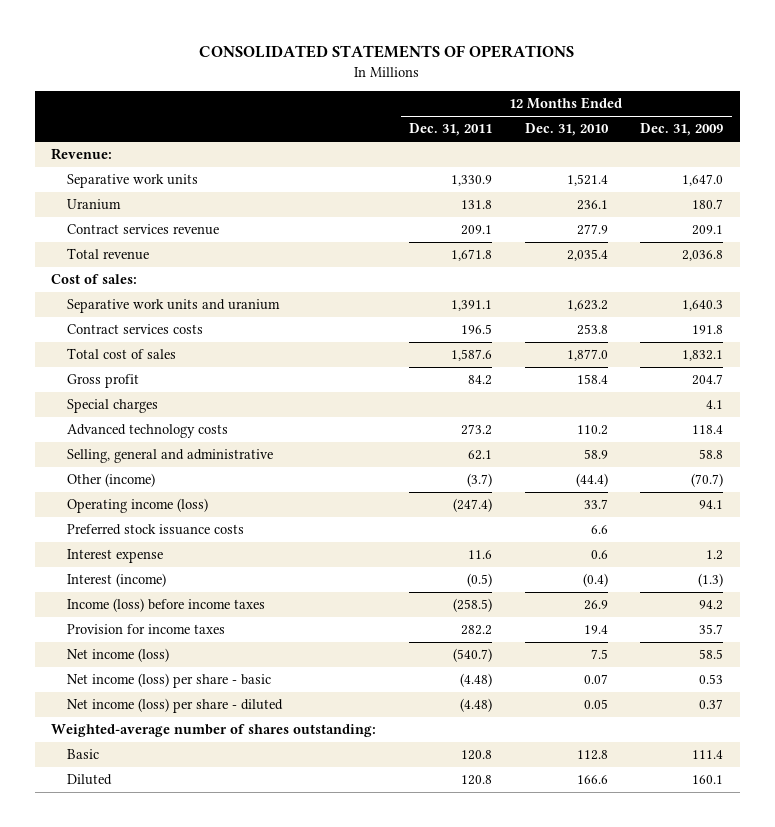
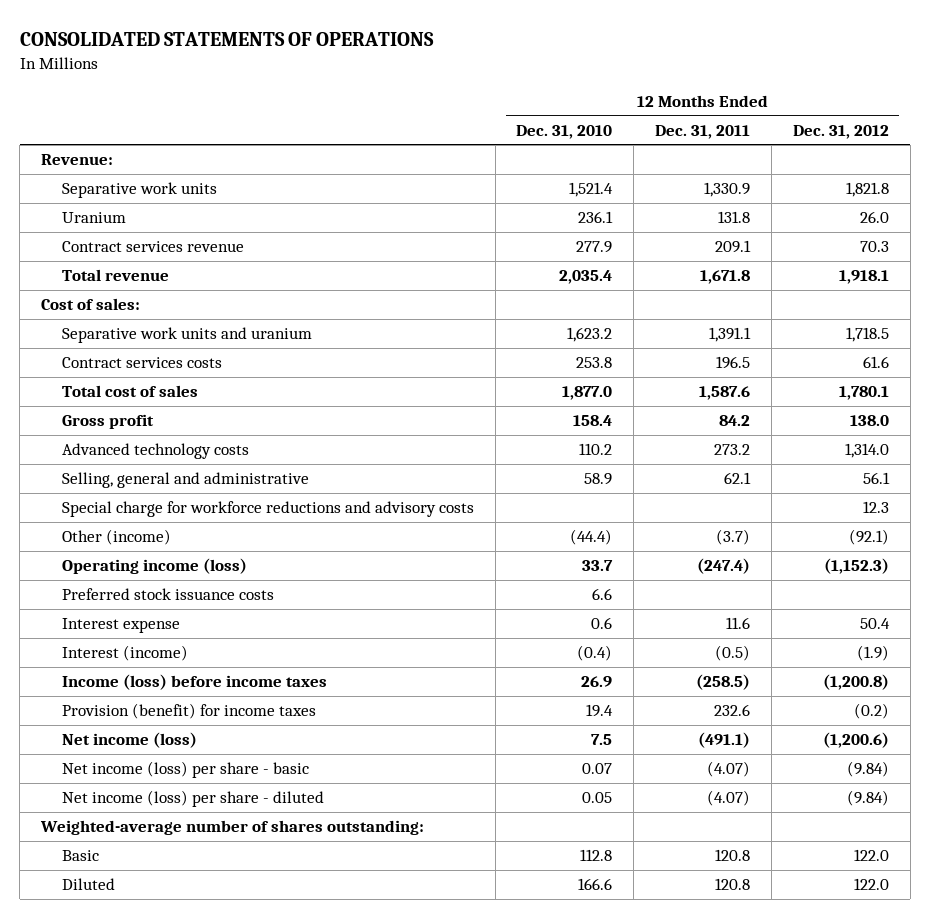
- | 12 Months Ended Dec. 31, 2011 | 12 Months Ended Dec. 31, 2010 | 12 Months Ended Dec. 31, 2009
+ | 12 Months Ended Dec. 31, 2010 | 12 Months Ended Dec. 31, 2011 | 12 Months Ended Dec. 31, 2012
- Special charges | | | 4.1
+ Special charge for workforce reductions and advisory costs | | | 12.3
- Provision for income taxes | 282.2 | 19.4 | 35.7
- Net income (loss) | (540.7) | 7.5 | 58.5
- Net income (loss) per share - basic | (4.48) | 0.07 | 0.53
- Net income (loss) per share - diluted | (4.48) | 0.05 | 0.37
+ Provision (benefit) for income taxes | 19.4 | 232.6 | (0.2)
+ Net income (loss) | 7.5 | (491.1) | (1,200.6)
+ Net income (loss) per share - basic | 0.07 | (4.07) | (9.84)
+ Net income (loss) per share - diluted | 0.05 | (4.07) | (9.84)

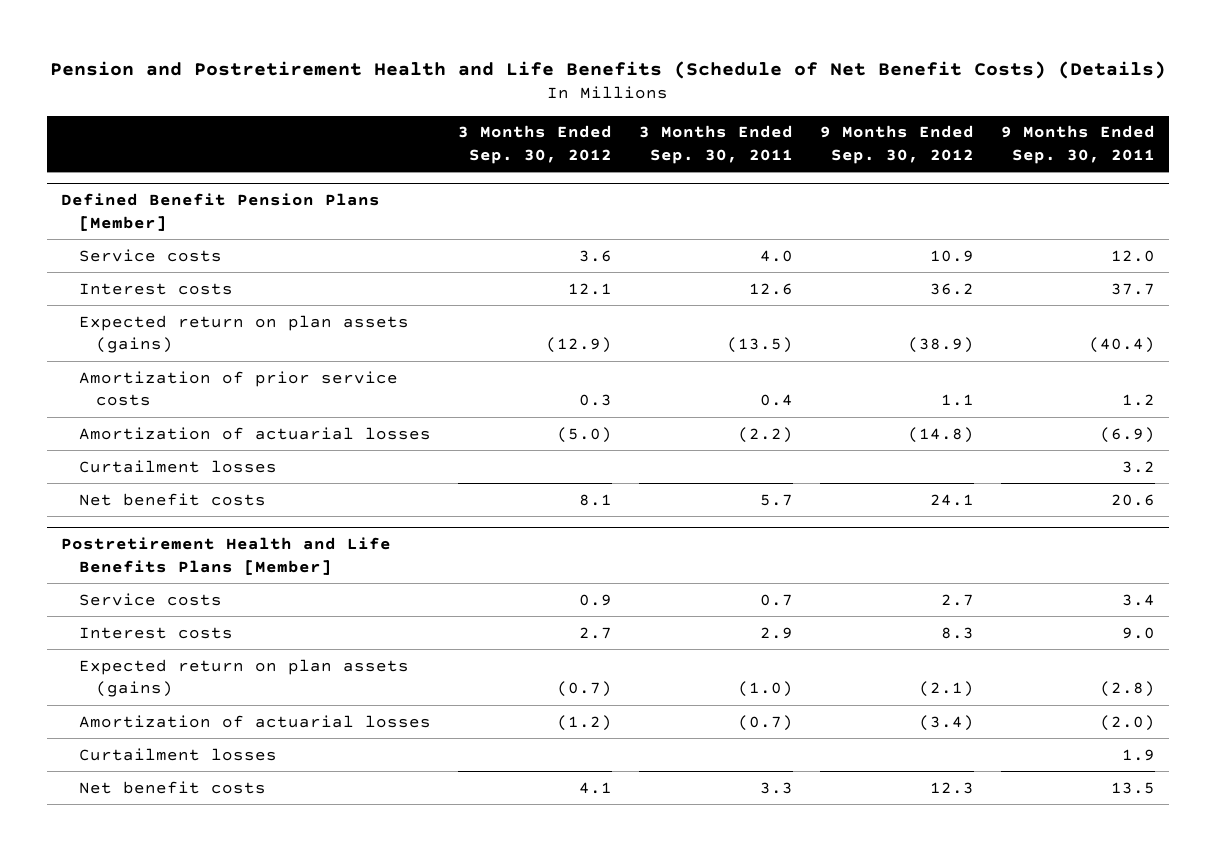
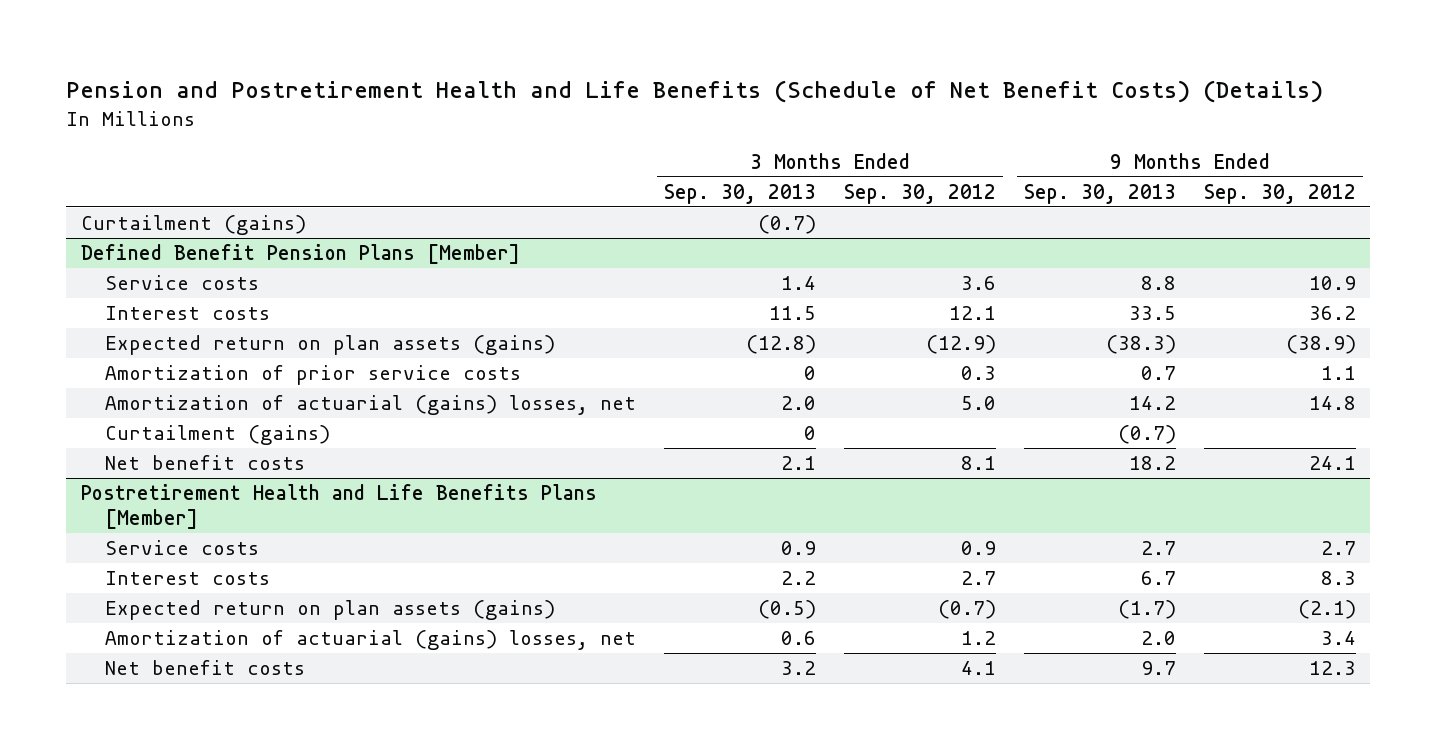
- | 3 Months Ended Sep. 30, 2012 | 3 Months Ended Sep. 30, 2011 | 9 Months Ended Sep. 30, 2012 | 9 Months Ended Sep. 30, 2011
+ | 3 Months Ended Sep. 30, 2013 | 3 Months Ended Sep. 30, 2012 | 9 Months Ended Sep. 30, 2013 | 9 Months Ended Sep. 30, 2012
+ Curtailment (gains) | (0.7) | | |
@ Defined Benefit Pension Plans [Member]
- Amortization of actuarial losses | (5.0) | (2.2) | (14.8) | (6.9)
- Curtailment losses | | | | 3.2
+ Amortization of actuarial (gains) losses, net | 2.0 | 5.0 | 14.2 | 14.8
+ Curtailment (gains) | 0 | | (0.7) |
@ Postretirement Health and Life Benefits Plans [Member]
- Amortization of actuarial losses | (1.2) | (0.7) | (3.4) | (2.0)
- Curtailment losses | | | | 1.9
+ Amortization of actuarial (gains) losses, net | 0.6 | 1.2 | 2.0 | 3.4

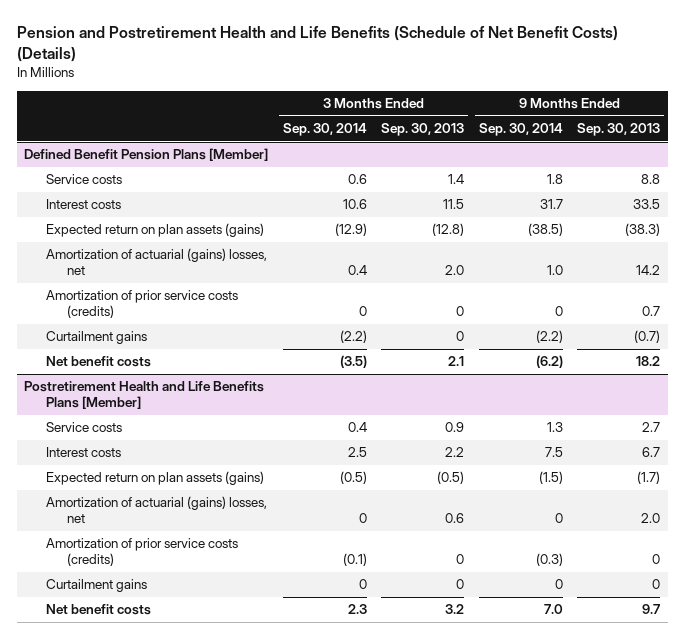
- | 3 Months Ended Sep. 30, 2013 | 3 Months Ended Sep. 30, 2012 | 9 Months Ended Sep. 30, 2013 | 9 Months Ended Sep. 30, 2012
+ | 3 Months Ended Sep. 30, 2014 | 3 Months Ended Sep. 30, 2013 | 9 Months Ended Sep. 30, 2014 | 9 Months Ended Sep. 30, 2013
- Curtailment (gains) | (0.7) | | |
@ Defined Benefit Pension Plans [Member]
- Amortization of prior service costs | 0 | 0.3 | 0.7 | 1.1
- Curtailment (gains) | 0 | | (0.7) |
+ Amortization of prior service costs (credits) | 0 | 0 | 0 | 0.7
+ Curtailment gains | (2.2) | 0 | (2.2) | (0.7)
@ Postretirement Health and Life Benefits Plans [Member]
+ Amortization of prior service costs (credits) | (0.1) | 0 | (0.3) | 0
+ Curtailment gains | 0 | 0 | 0 | 0

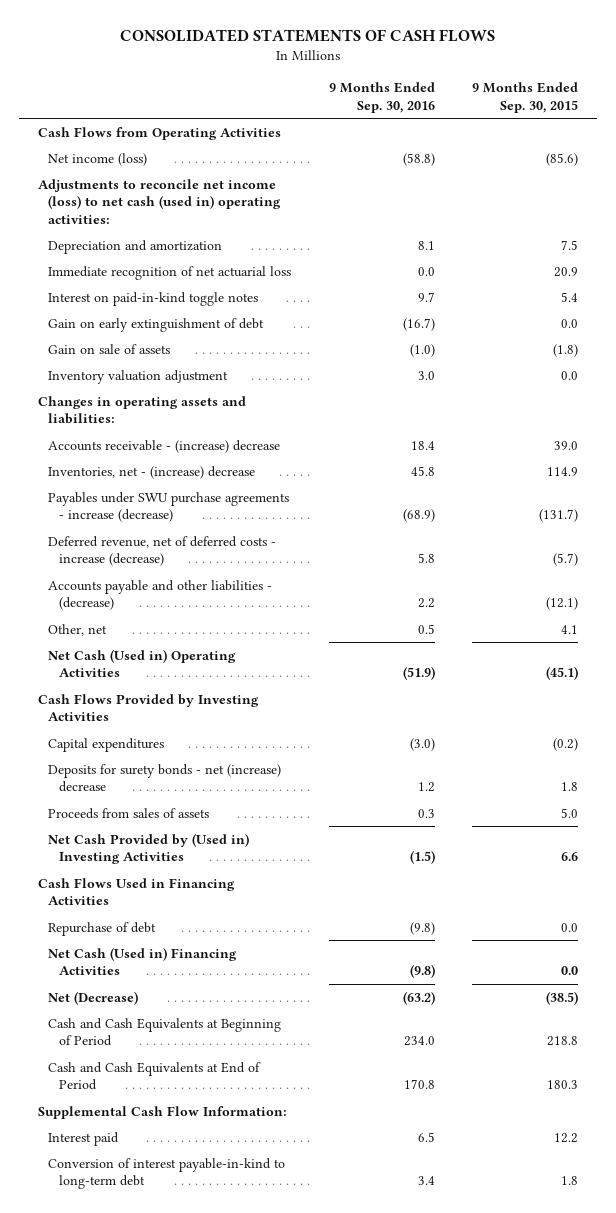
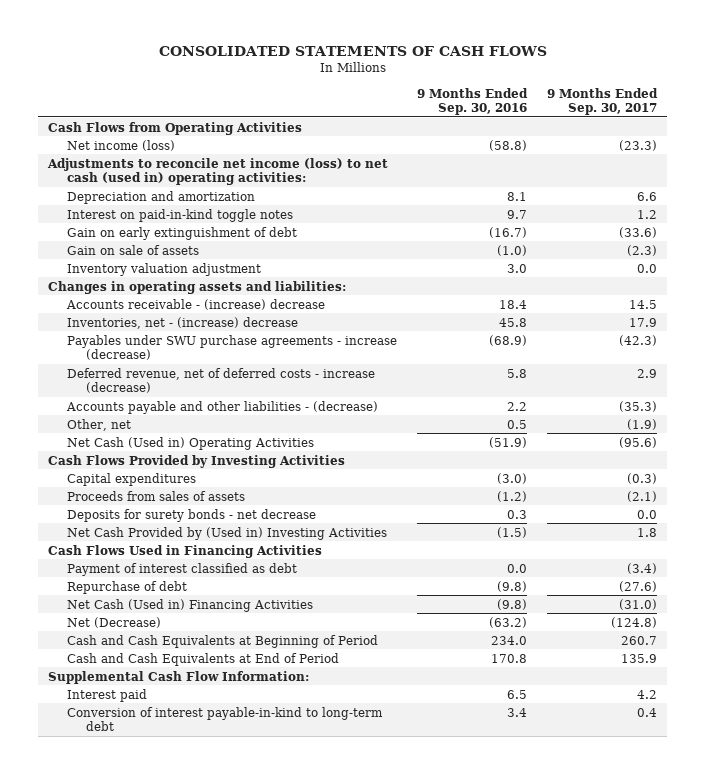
- | 9 Months Ended Sep. 30, 2016 | 9 Months Ended Sep. 30, 2015
+ | 9 Months Ended Sep. 30, 2016 | 9 Months Ended Sep. 30, 2017
- Immediate recognition of net actuarial loss | 0.0 | 20.9
- Deposits for surety bonds - net (increase) decrease | 1.2 | 1.8
- Proceeds from sales of assets | 0.3 | 5.0
+ Proceeds from sales of assets | (1.2) | (2.1)
+ Deposits for surety bonds - net decrease | 0.3 | 0.0
+ Payment of interest classified as debt | 0.0 | (3.4)

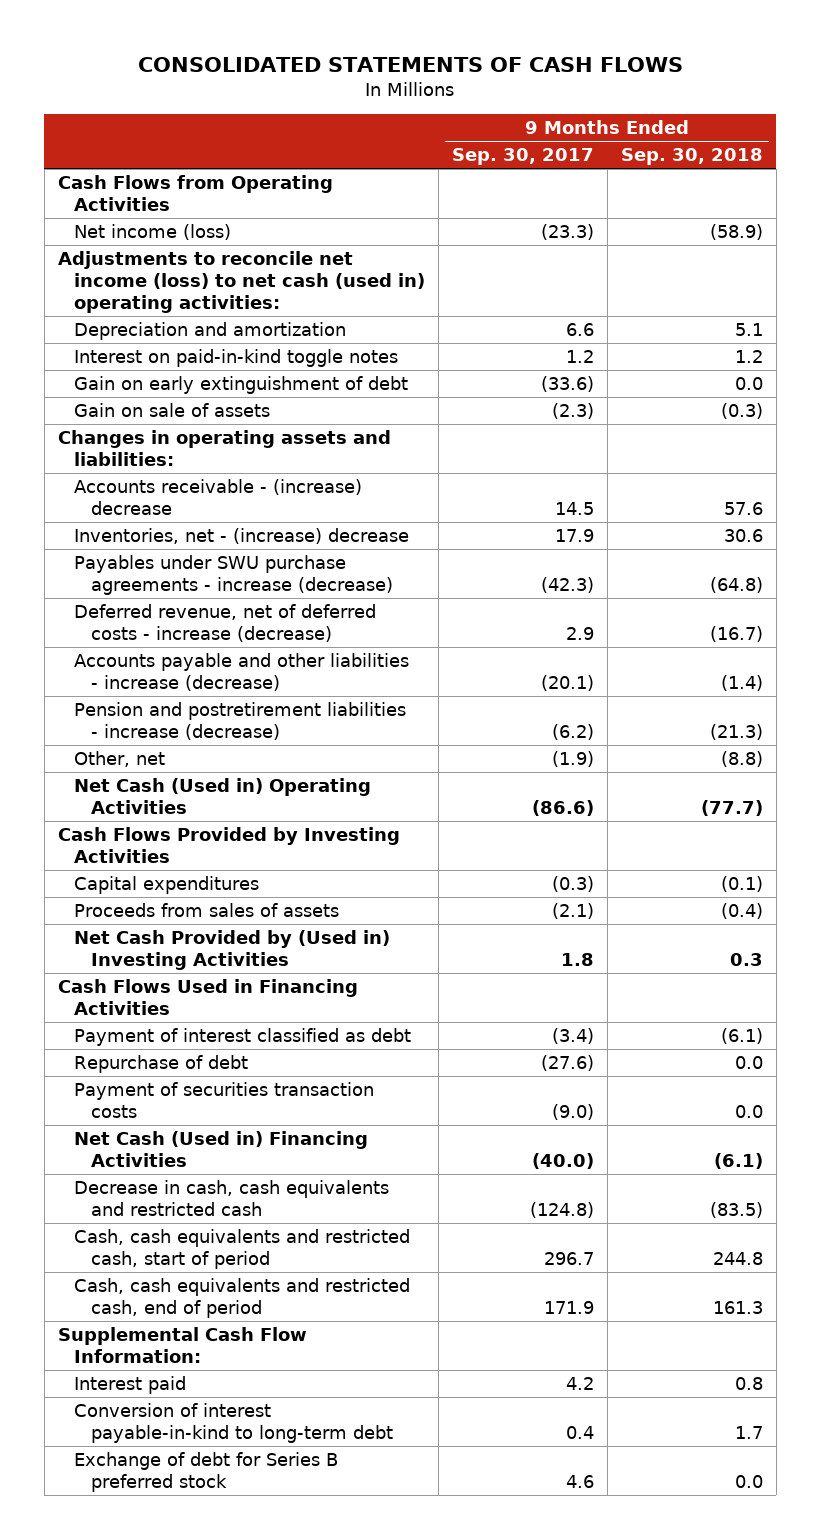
- | 9 Months Ended Sep. 30, 2016 | 9 Months Ended Sep. 30, 2017
+ | 9 Months Ended Sep. 30, 2017 | 9 Months Ended Sep. 30, 2018
- Inventory valuation adjustment | 3.0 | 0.0
- Accounts payable and other liabilities - (decrease) | 2.2 | (35.3)
+ Accounts payable and other liabilities - increase (decrease) | (20.1) | (1.4)
+ Pension and postretirement liabilities - increase (decrease) | (6.2) | (21.3)
- Net Cash (Used in) Operating Activities | (51.9) | (95.6)
+ Net Cash (Used in) Operating Activities | (86.6) | (77.7)
- Deposits for surety bonds - net decrease | 0.3 | 0.0
- Net Cash (Used in) Financing Activities | (9.8) | (31.0)
- Net (Decrease) | (63.2) | (124.8)
- Cash and Cash Equivalents at Beginning of Period | 234.0 | 260.7
- Cash and Cash Equivalents at End of Period | 170.8 | 135.9
+ Payment of securities transaction costs | (9.0) | 0.0
+ Net Cash (Used in) Financing Activities | (40.0) | (6.1)
+ Decrease in cash, cash equivalents and restricted cash | (124.8) | (83.5)
+ Cash, cash equivalents and restricted cash, start of period | 296.7 | 244.8
+ Cash, cash equivalents and restricted cash, end of period | 171.9 | 161.3
+ Exchange of debt for Series B preferred stock | 4.6 | 0.0

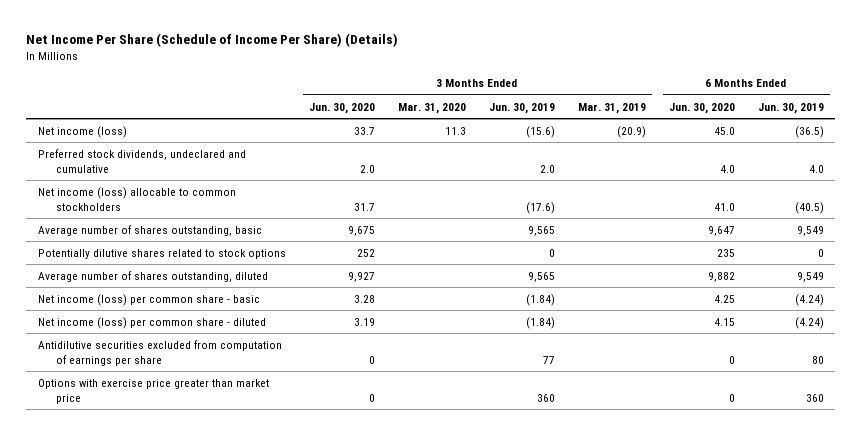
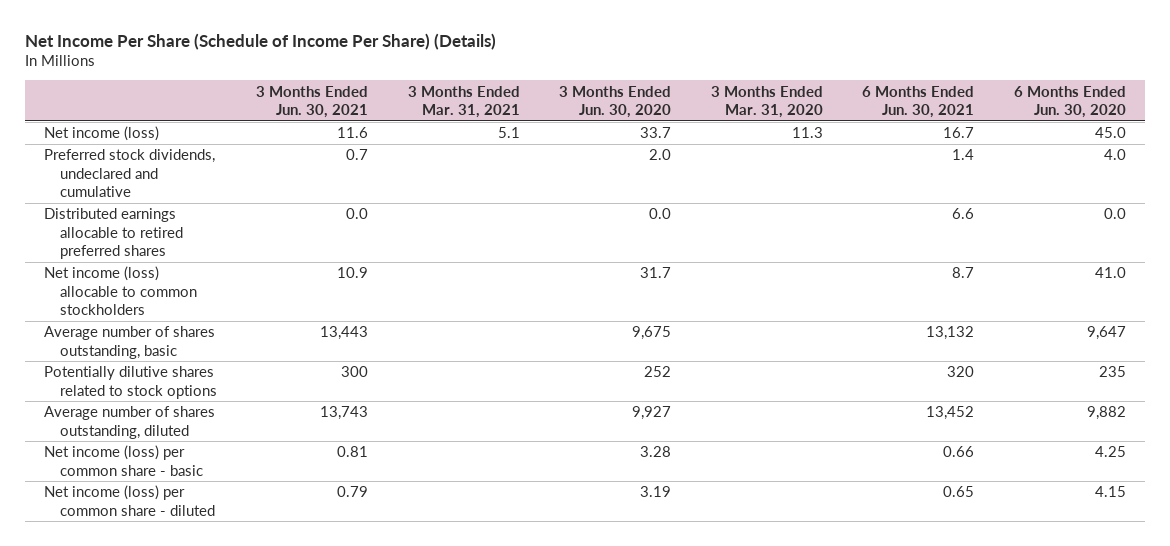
- | 3 Months Ended Jun. 30, 2020 | 3 Months Ended Mar. 31, 2020 | 3 Months Ended Jun. 30, 2019 | 3 Months Ended Mar. 31, 2019 | 6 Months Ended Jun. 30, 2020 | 6 Months Ended Jun. 30, 2019
+ | 3 Months Ended Jun. 30, 2021 | 3 Months Ended Mar. 31, 2021 | 3 Months Ended Jun. 30, 2020 | 3 Months Ended Mar. 31, 2020 | 6 Months Ended Jun. 30, 2021 | 6 Months Ended Jun. 30, 2020
+ Distributed earnings allocable to retired preferred shares | 0.0 | | 0.0 | | 6.6 | 0.0
- Antidilutive securities excluded from computation of earnings per share | 0 | | 77 | | 0 | 80
- Options with exercise price greater than market price | 0 | | 360 | | 0 | 360

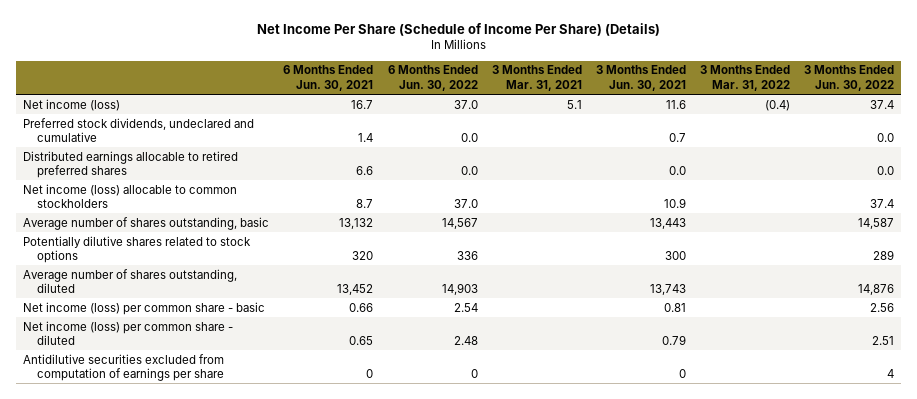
- | 3 Months Ended Jun. 30, 2021 | 3 Months Ended Mar. 31, 2021 | 3 Months Ended Jun. 30, 2020 | 3 Months Ended Mar. 31, 2020 | 6 Months Ended Jun. 30, 2021 | 6 Months Ended Jun. 30, 2020
+ | 6 Months Ended Jun. 30, 2021 | 6 Months Ended Jun. 30, 2022 | 3 Months Ended Mar. 31, 2021 | 3 Months Ended Jun. 30, 2021 | 3 Months Ended Mar. 31, 2022 | 3 Months Ended Jun. 30, 2022
+ Antidilutive securities excluded from computation of earnings per share | 0 | 0 | | 0 | | 4

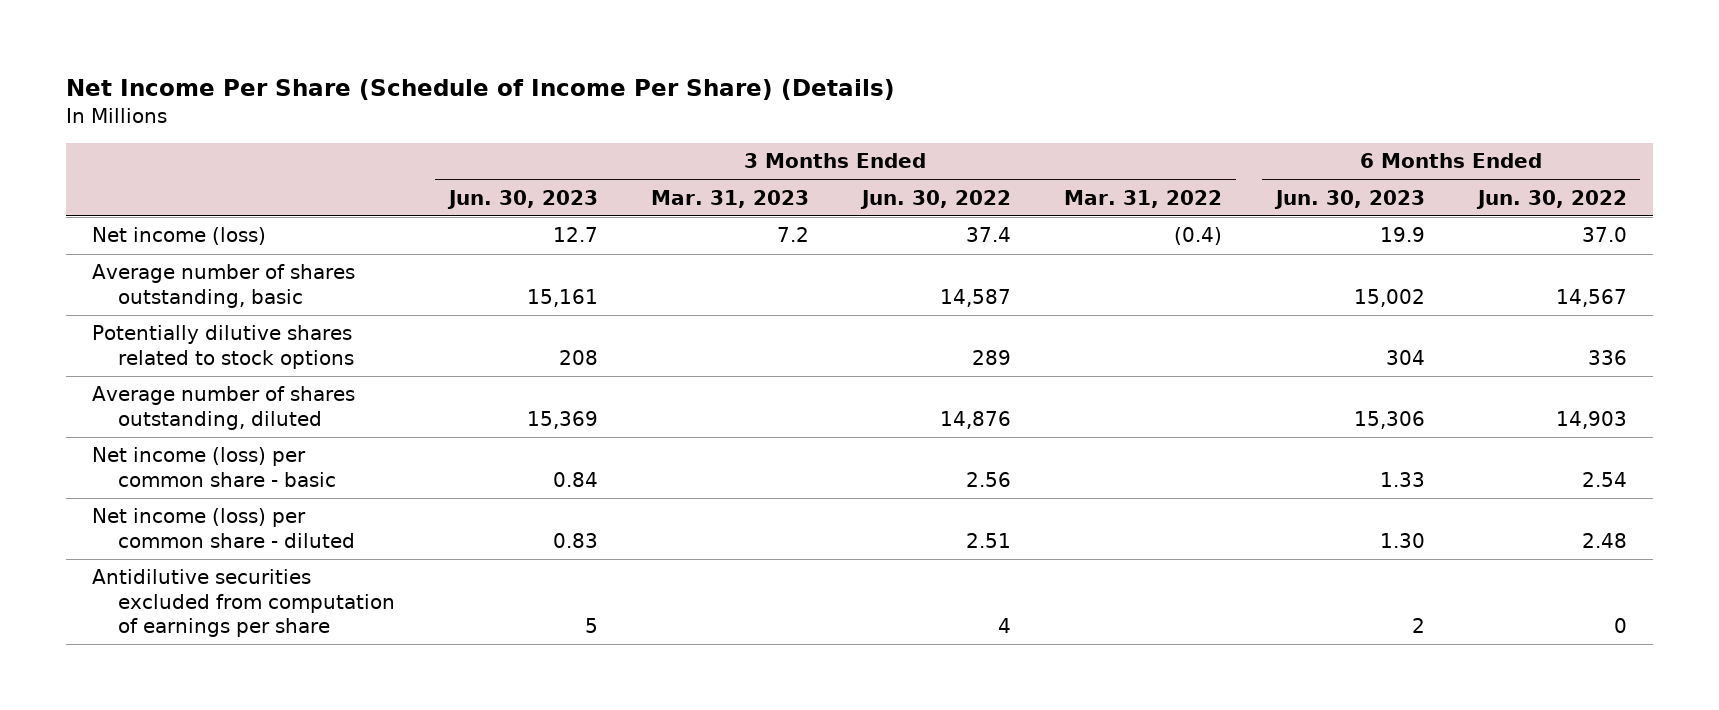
- | 6 Months Ended Jun. 30, 2021 | 6 Months Ended Jun. 30, 2022 | 3 Months Ended Mar. 31, 2021 | 3 Months Ended Jun. 30, 2021 | 3 Months Ended Mar. 31, 2022 | 3 Months Ended Jun. 30, 2022
+ | 3 Months Ended Jun. 30, 2023 | 3 Months Ended Mar. 31, 2023 | 3 Months Ended Jun. 30, 2022 | 3 Months Ended Mar. 31, 2022 | 6 Months Ended Jun. 30, 2023 | 6 Months Ended Jun. 30, 2022
- Preferred stock dividends, undeclared and cumulative | 1.4 | 0.0 | | 0.7 | | 0.0
- Distributed earnings allocable to retired preferred shares | 6.6 | 0.0 | | 0.0 | | 0.0
- Net income (loss) allocable to common stockholders | 8.7 | 37.0 | | 10.9 | | 37.4

